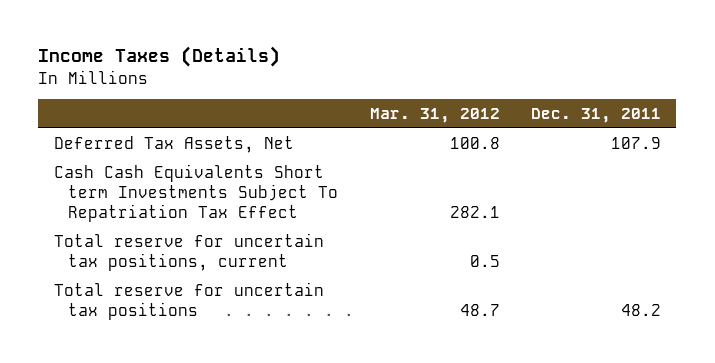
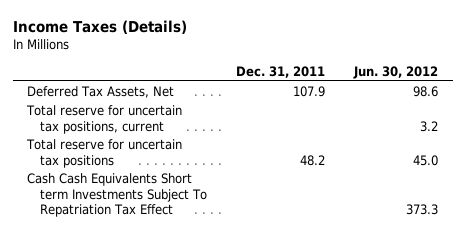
- | Mar. 31, 2012 | Dec. 31, 2011
+ | Dec. 31, 2011 | Jun. 30, 2012
moved down: Cash Cash Equivalents Short term Investments Subject To Repatriation Tax Effect | | 373.3

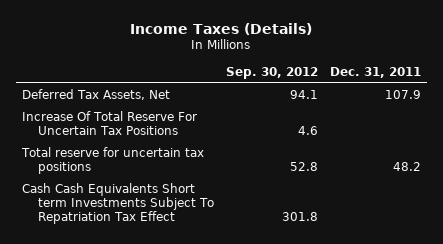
- | Dec. 31, 2011 | Jun. 30, 2012
+ | Sep. 30, 2012 | Dec. 31, 2011
- Total reserve for uncertain tax positions, current | | 3.2
+ Increase Of Total Reserve For Uncertain Tax Positions | 4.6 |

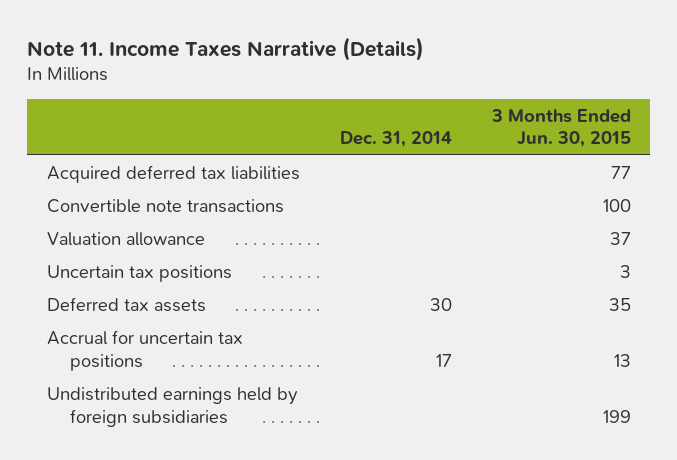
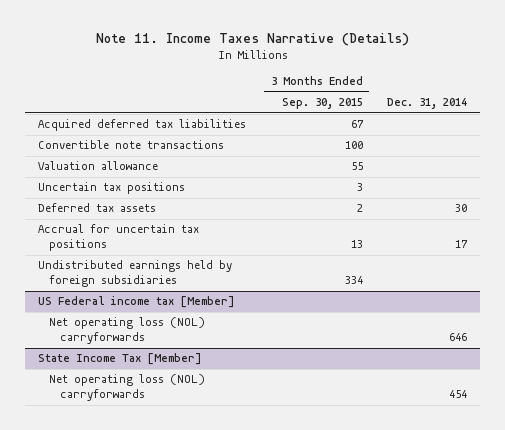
- | Dec. 31, 2014 | 3 Months Ended Jun. 30, 2015
+ | 3 Months Ended Sep. 30, 2015 | Dec. 31, 2014
+ US Federal income tax [Member]
+ Net operating loss (NOL) carryforwards | | 646
+ State Income Tax [Member]
+ Net operating loss (NOL) carryforwards | | 454

